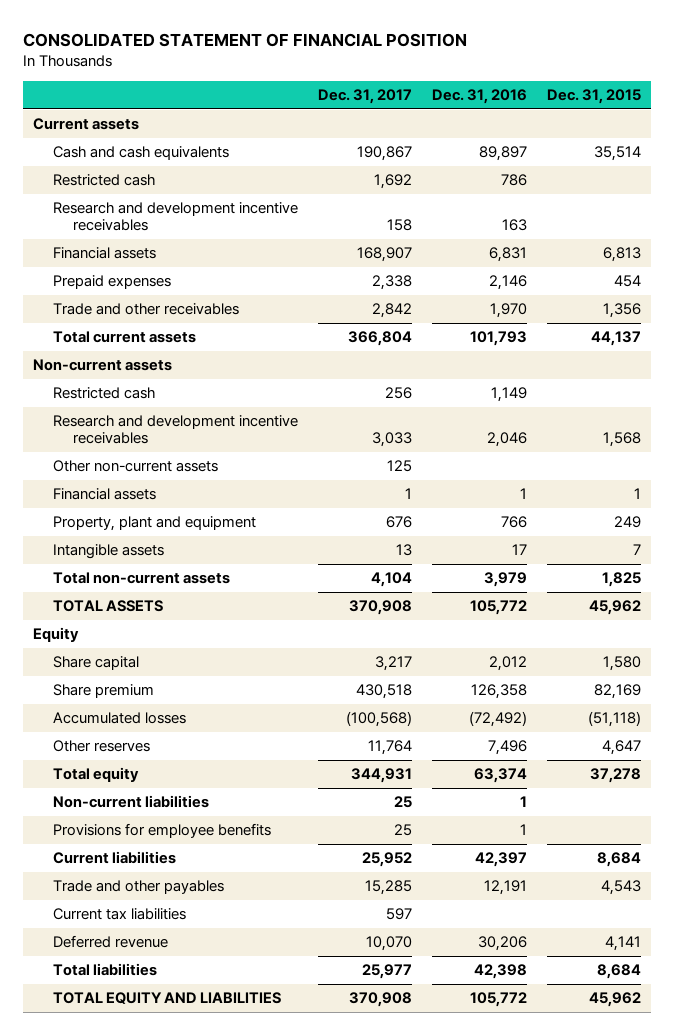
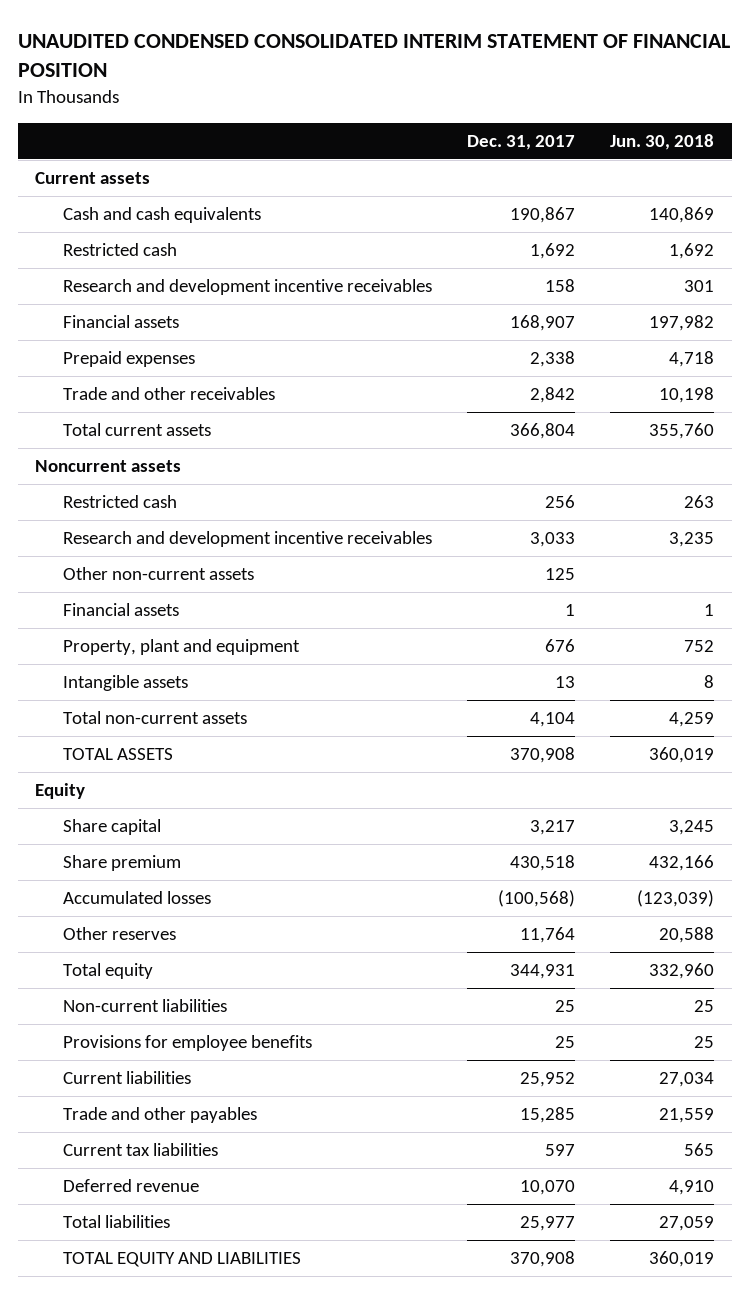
- CONSOLIDATED STATEMENT OF FINANCIAL POSITION
+ UNAUDITED CONDENSED CONSOLIDATED INTERIM STATEMENT OF FINANCIAL POSITION
- | Dec. 31, 2017 | Dec. 31, 2016 | Dec. 31, 2015
+ | Dec. 31, 2017 | Jun. 30, 2018
- Non-current assets
+ Noncurrent assets

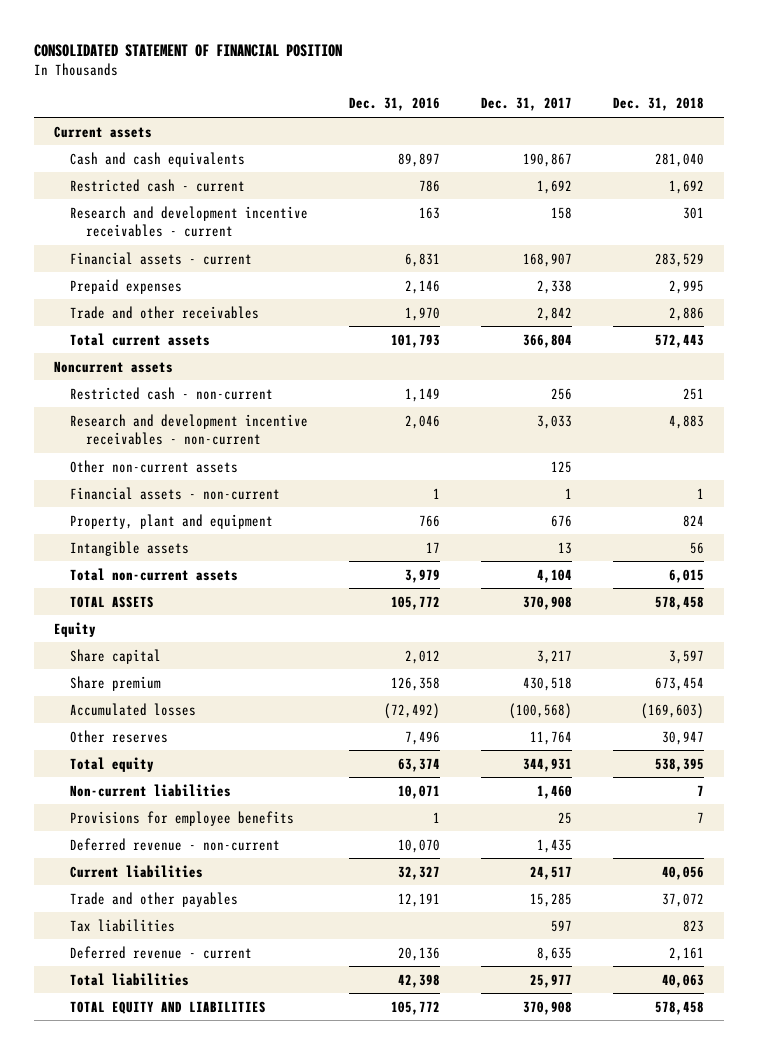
- UNAUDITED CONDENSED CONSOLIDATED INTERIM STATEMENT OF FINANCIAL POSITION
+ CONSOLIDATED STATEMENT OF FINANCIAL POSITION
- | Dec. 31, 2017 | Jun. 30, 2018
+ | Dec. 31, 2016 | Dec. 31, 2017 | Dec. 31, 2018
- Restricted cash | 1,692 | 1,692
- Research and development incentive receivables | 158 | 301
- Financial assets | 168,907 | 197,982
+ Restricted cash - current | 786 | 1,692 | 1,692
+ Research and development incentive receivables - current | 163 | 158 | 301
+ Financial assets - current | 6,831 | 168,907 | 283,529
- Restricted cash | 256 | 263
- Research and development incentive receivables | 3,033 | 3,235
+ Restricted cash - non-current | 1,149 | 256 | 251
+ Research and development incentive receivables - non-current | 2,046 | 3,033 | 4,883
- Financial assets | 1 | 1
+ Financial assets - non-current | 1 | 1 | 1
- Non-current liabilities | 25 | 25
+ Non-current liabilities | 10,071 | 1,460 | 7
- Current liabilities | 25,952 | 27,034
+ Deferred revenue - non-current | 10,070 | 1,435 |
+ Current liabilities | 32,327 | 24,517 | 40,056
- Current tax liabilities | 597 | 565
- Deferred revenue | 10,070 | 4,910
+ Tax liabilities | | 597 | 823
+ Deferred revenue - current | 20,136 | 8,635 | 2,161

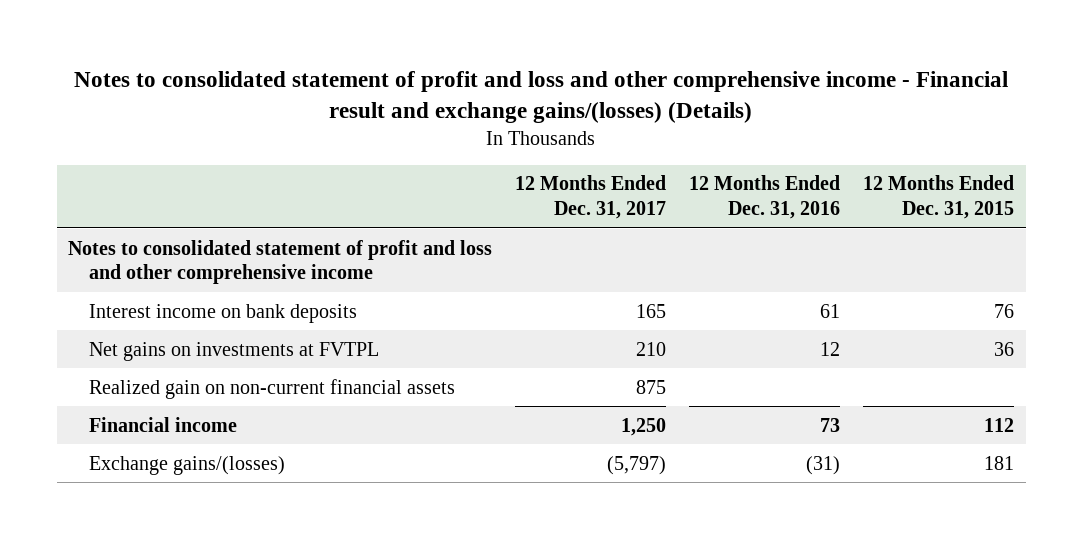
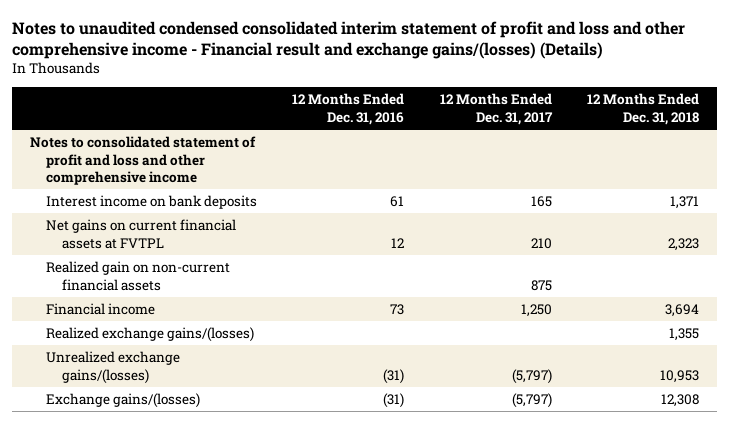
- Notes to consolidated statement of profit and loss and other comprehensive income - Financial result and exchange gains/(losses) (Details)
+ Notes to unaudited condensed consolidated interim statement of profit and loss and other comprehensive income - Financial result and exchange gains/(losses) (Details)
- | 12 Months Ended Dec. 31, 2017 | 12 Months Ended Dec. 31, 2016 | 12 Months Ended Dec. 31, 2015
+ | 12 Months Ended Dec. 31, 2016 | 12 Months Ended Dec. 31, 2017 | 12 Months Ended Dec. 31, 2018
- Net gains on investments at FVTPL | 210 | 12 | 36
+ Net gains on current financial assets at FVTPL | 12 | 210 | 2,323
+ Realized exchange gains/(losses) | | | 1,355
+ Unrealized exchange gains/(losses) | (31) | (5,797) | 10,953

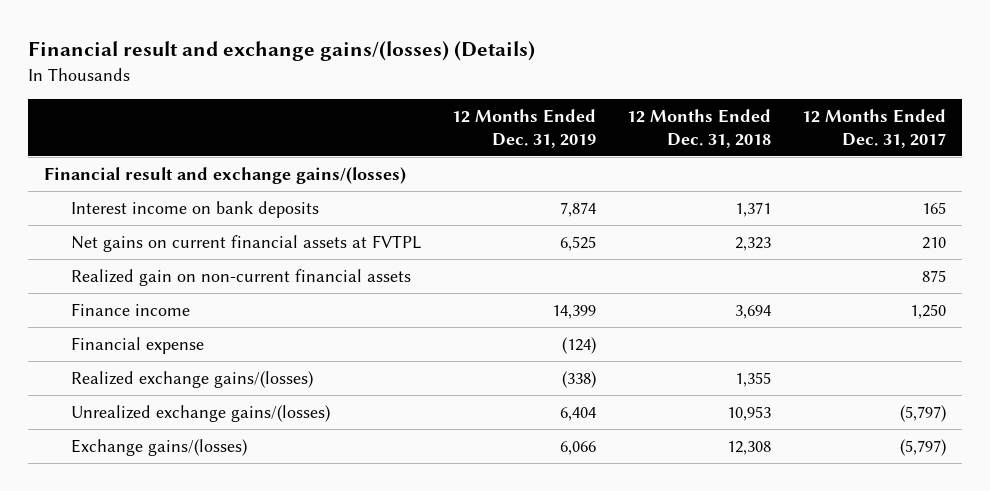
- Notes to unaudited condensed consolidated interim statement of profit and loss and other comprehensive income - Financial result and exchange gains/(losses) (Details)
+ Financial result and exchange gains/(losses) (Details)
- | 12 Months Ended Dec. 31, 2016 | 12 Months Ended Dec. 31, 2017 | 12 Months Ended Dec. 31, 2018
+ | 12 Months Ended Dec. 31, 2019 | 12 Months Ended Dec. 31, 2018 | 12 Months Ended Dec. 31, 2017
- Notes to consolidated statement of profit and loss and other comprehensive income
+ Financial result and exchange gains/(losses)
- Financial income | 73 | 1,250 | 3,694
+ Finance income | 14,399 | 3,694 | 1,250
+ Financial expense | (124) | |

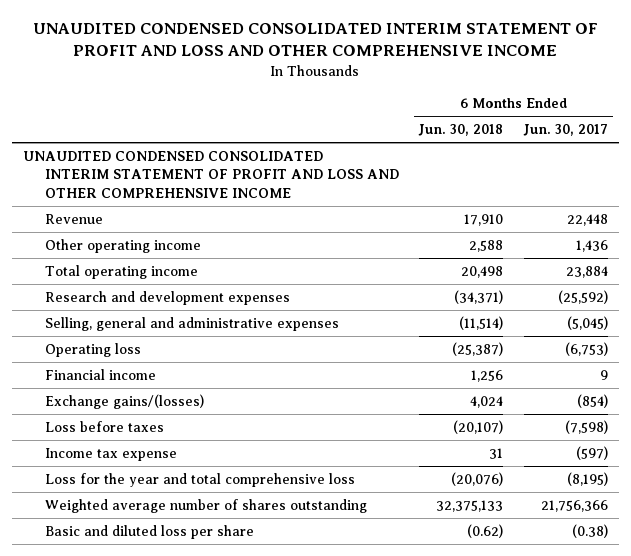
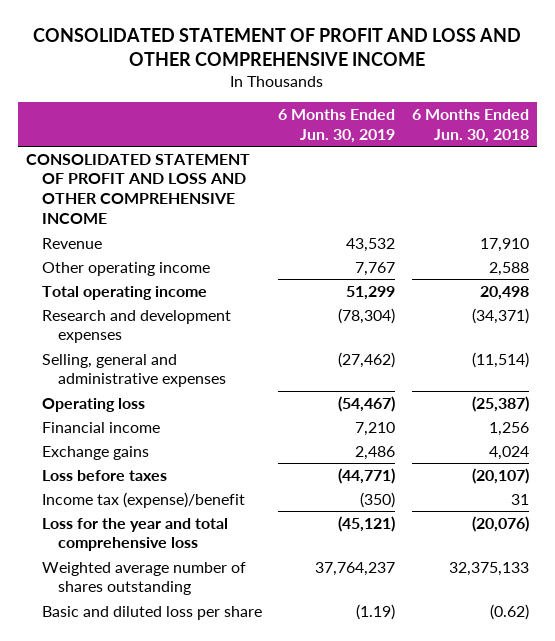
- UNAUDITED CONDENSED CONSOLIDATED INTERIM STATEMENT OF PROFIT AND LOSS AND OTHER COMPREHENSIVE INCOME
+ CONSOLIDATED STATEMENT OF PROFIT AND LOSS AND OTHER COMPREHENSIVE INCOME
- | 6 Months Ended Jun. 30, 2018 | 6 Months Ended Jun. 30, 2017
+ | 6 Months Ended Jun. 30, 2019 | 6 Months Ended Jun. 30, 2018
- UNAUDITED CONDENSED CONSOLIDATED INTERIM STATEMENT OF PROFIT AND LOSS AND OTHER COMPREHENSIVE INCOME
+ CONSOLIDATED STATEMENT OF PROFIT AND LOSS AND OTHER COMPREHENSIVE INCOME
- Exchange gains/(losses) | 4,024 | (854)
+ Exchange gains | 2,486 | 4,024
- Income tax expense | 31 | (597)
+ Income tax (expense)/benefit | (350) | 31

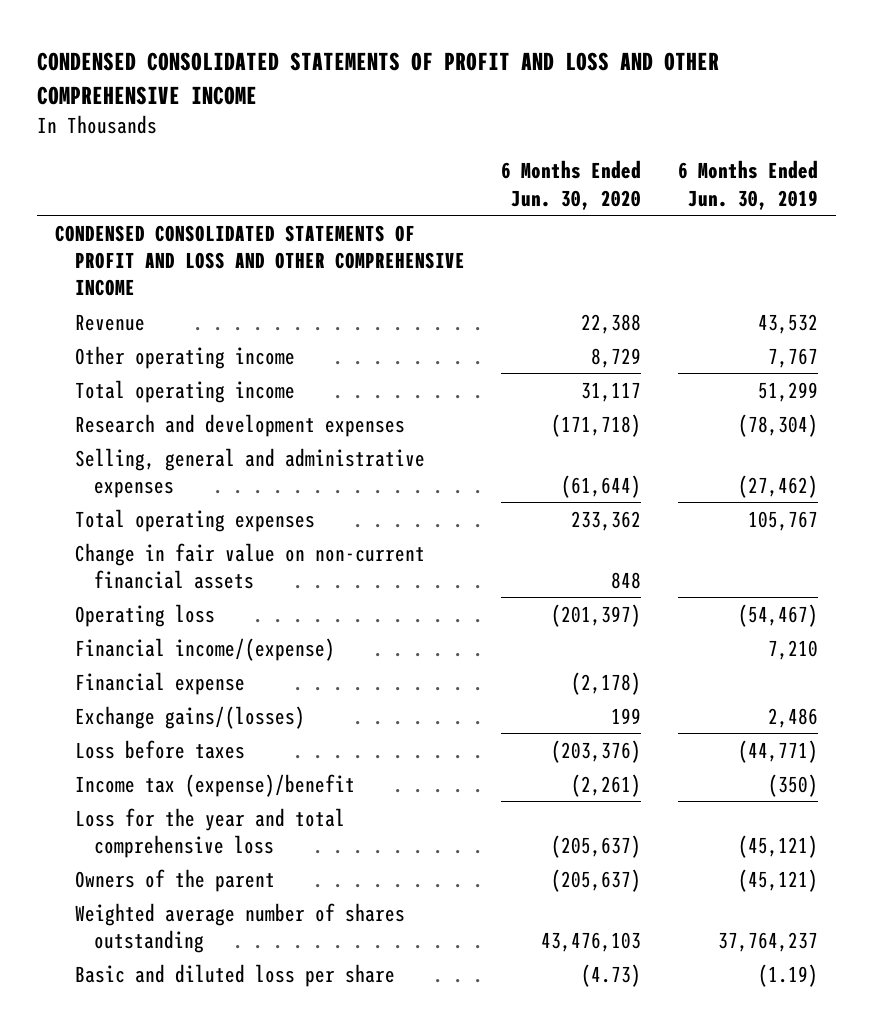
- CONSOLIDATED STATEMENT OF PROFIT AND LOSS AND OTHER COMPREHENSIVE INCOME
+ CONDENSED CONSOLIDATED STATEMENTS OF PROFIT AND LOSS AND OTHER COMPREHENSIVE INCOME
- | 6 Months Ended Jun. 30, 2019 | 6 Months Ended Jun. 30, 2018
+ | 6 Months Ended Jun. 30, 2020 | 6 Months Ended Jun. 30, 2019
- CONSOLIDATED STATEMENT OF PROFIT AND LOSS AND OTHER COMPREHENSIVE INCOME
+ CONDENSED CONSOLIDATED STATEMENTS OF PROFIT AND LOSS AND OTHER COMPREHENSIVE INCOME
+ Total operating expenses | 233,362 | 105,767
+ Change in fair value on non-current financial assets | 848 |
- Financial income | 7,210 | 1,256
- Exchange gains | 2,486 | 4,024
+ Financial income/(expense) | | 7,210
+ Financial expense | (2,178) |
+ Exchange gains/(losses) | 199 | 2,486
+ Owners of the parent | (205,637) | (45,121)

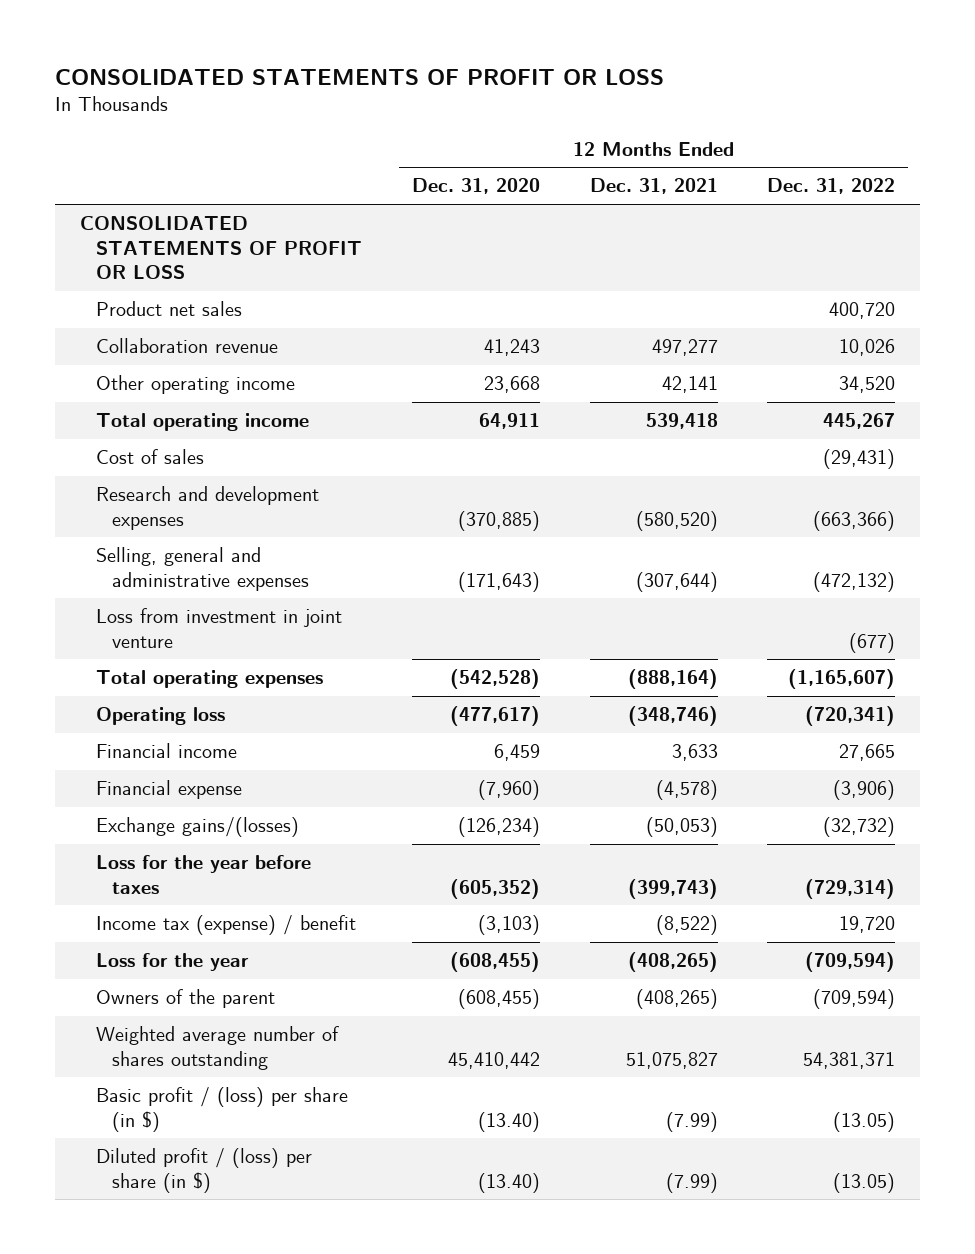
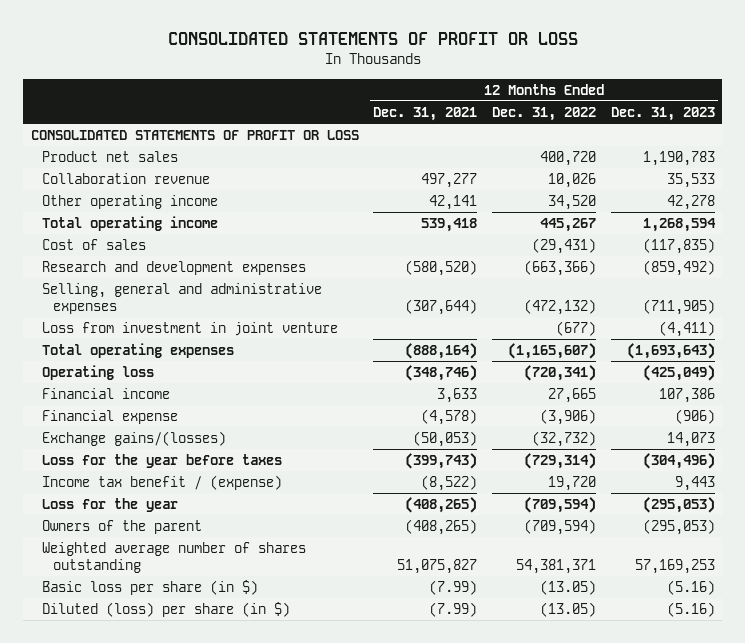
- | 12 Months Ended Dec. 31, 2020 | 12 Months Ended Dec. 31, 2021 | 12 Months Ended Dec. 31, 2022
+ | 12 Months Ended Dec. 31, 2021 | 12 Months Ended Dec. 31, 2022 | 12 Months Ended Dec. 31, 2023
- Income tax (expense) / benefit | (3,103) | (8,522) | 19,720
+ Income tax benefit / (expense) | (8,522) | 19,720 | 9,443
- Basic profit / (loss) per share (in $) | (13.40) | (7.99) | (13.05)
- Diluted profit / (loss) per share (in $) | (13.40) | (7.99) | (13.05)
+ Basic loss per share (in $) | (7.99) | (13.05) | (5.16)
+ Diluted (loss) per share (in $) | (7.99) | (13.05) | (5.16)

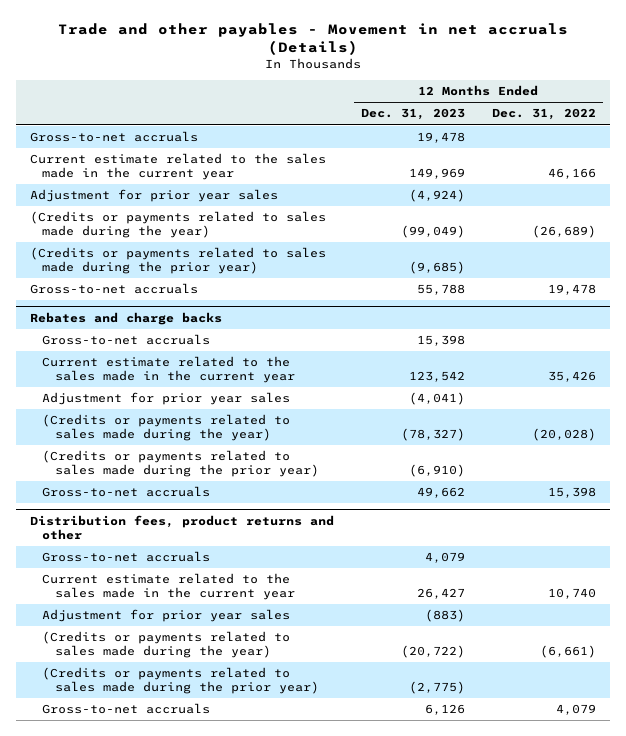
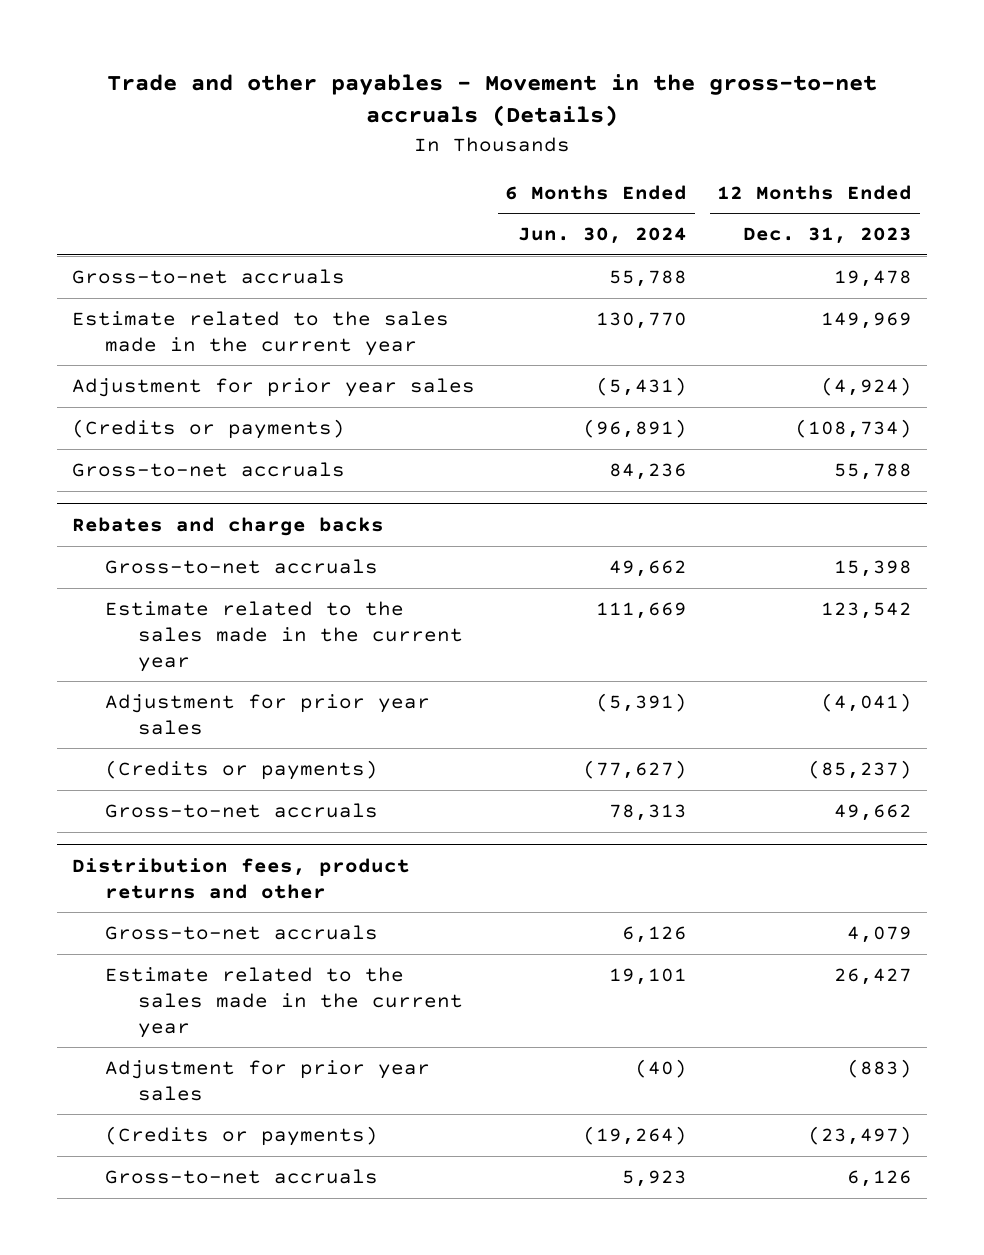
- Trade and other payables - Movement in net accruals (Details)
+ Trade and other payables - Movement in the gross-to-net accruals (Details)
- | 12 Months Ended Dec. 31, 2023 | 12 Months Ended Dec. 31, 2022
+ | 6 Months Ended Jun. 30, 2024 | 12 Months Ended Dec. 31, 2023
- Current estimate related to the sales made in the current year | 149,969 | 46,166
+ Estimate related to the sales made in the current year | 130,770 | 149,969
- (Credits or payments related to sales made during the year) | (99,049) | (26,689)
- (Credits or payments related to sales made during the prior year) | (9,685) |
+ (Credits or payments) | (96,891) | (108,734)
@ Rebates and charge backs
- Current estimate related to the sales made in the current year | 123,542 | 35,426
+ Estimate related to the sales made in the current year | 111,669 | 123,542
- (Credits or payments related to sales made during the year) | (78,327) | (20,028)
- (Credits or payments related to sales made during the prior year) | (6,910) |
+ (Credits or payments) | (77,627) | (85,237)
@ Distribution fees, product returns and other
- Current estimate related to the sales made in the current year | 26,427 | 10,740
+ Estimate related to the sales made in the current year | 19,101 | 26,427
- (Credits or payments related to sales made during the year) | (20,722) | (6,661)
- (Credits or payments related to sales made during the prior year) | (2,775) |
+ (Credits or payments) | (19,264) | (23,497)

